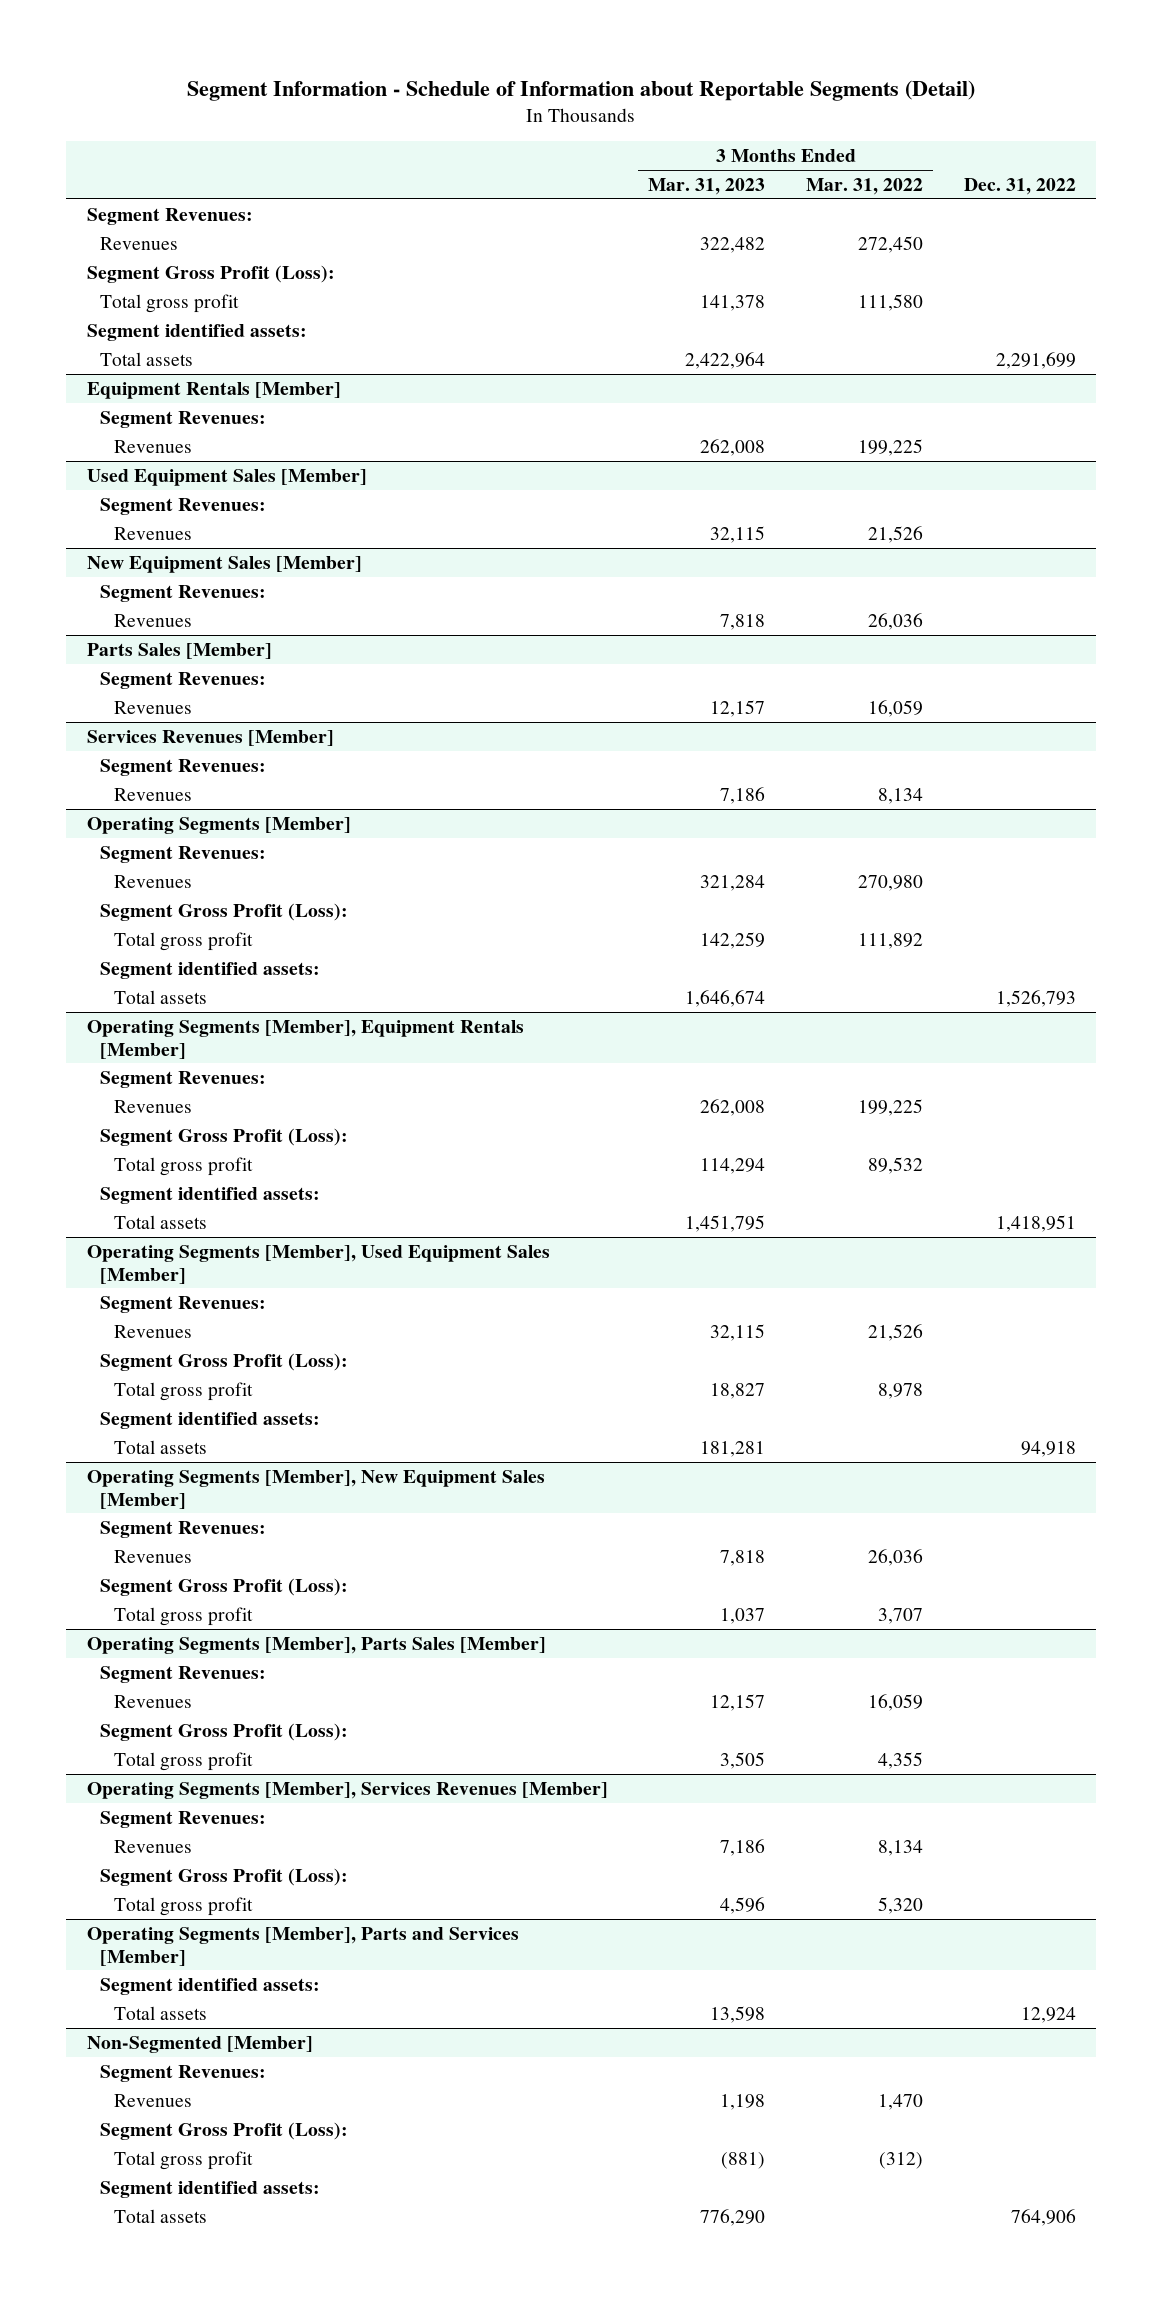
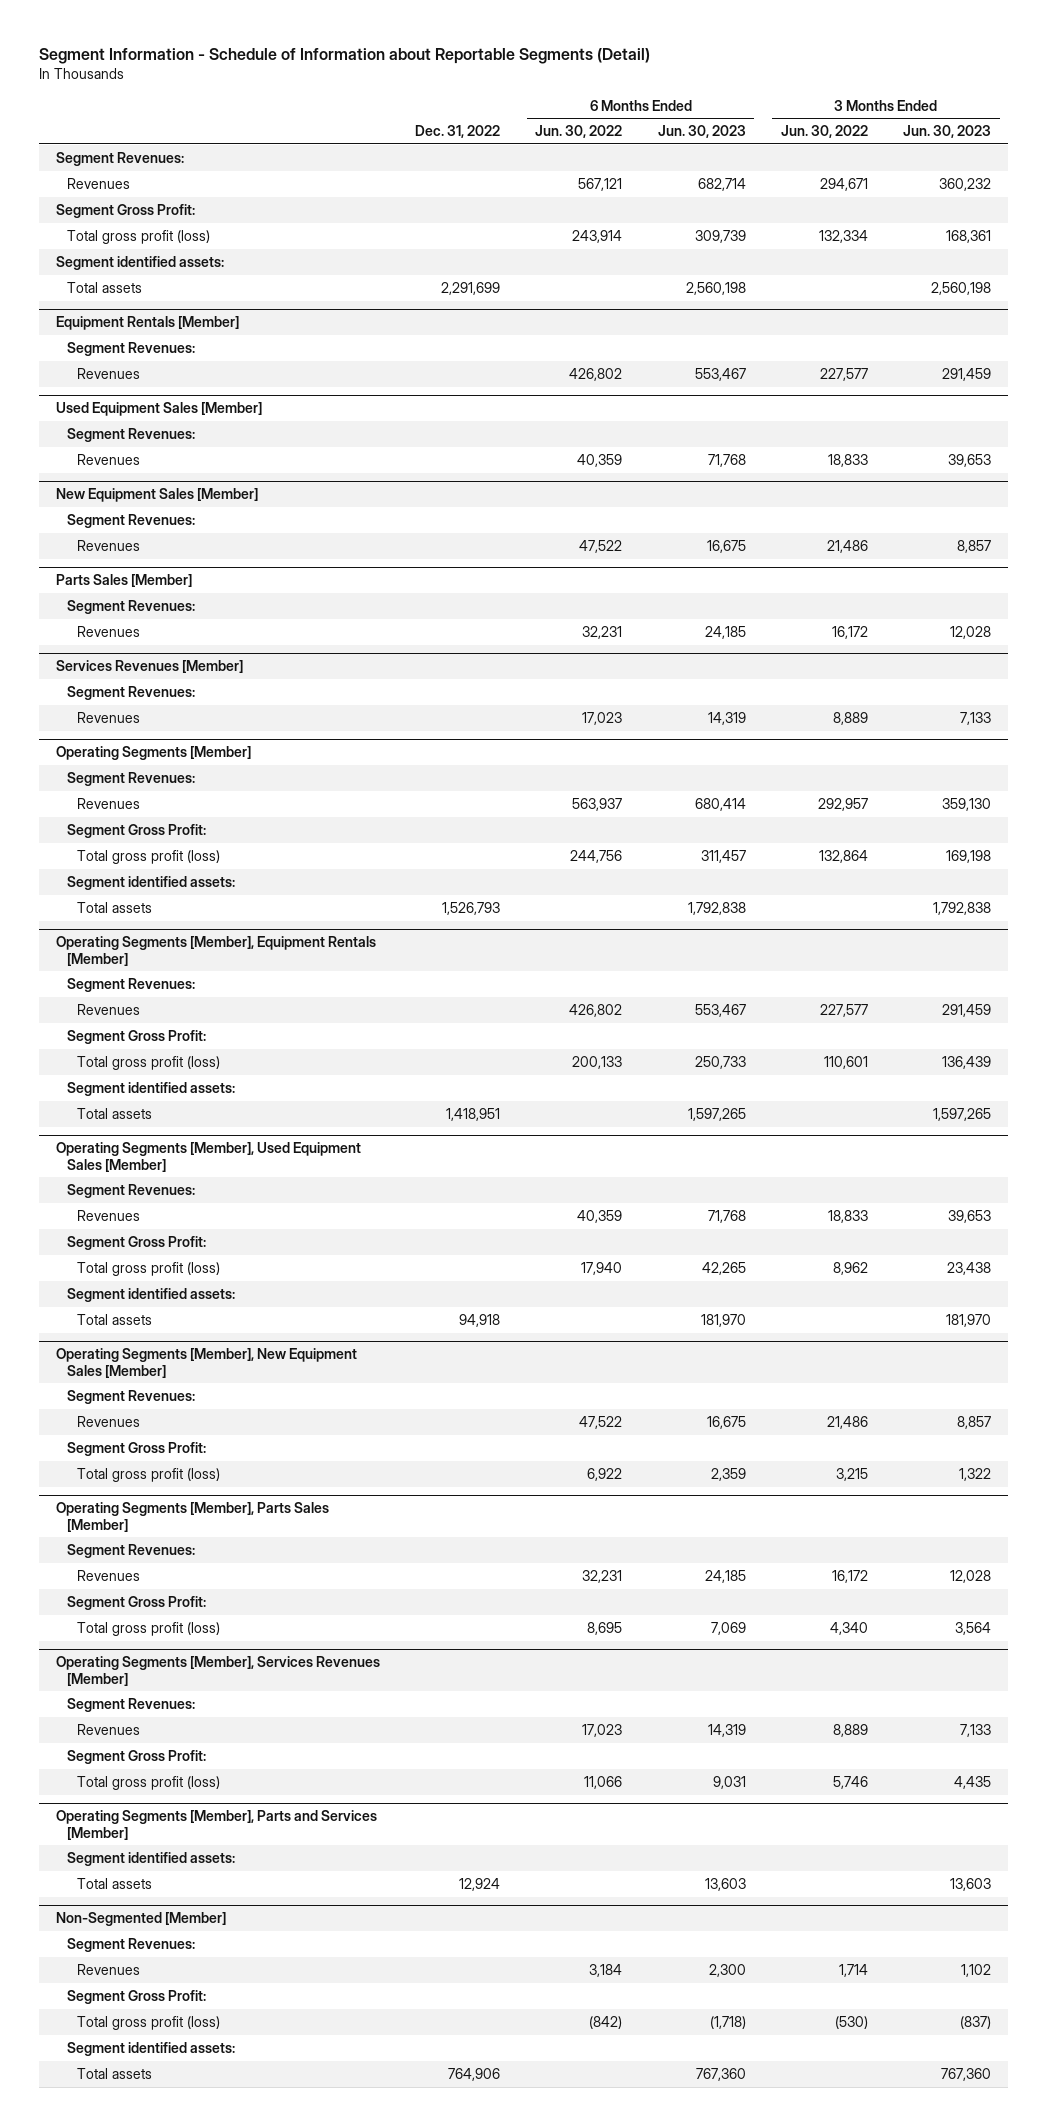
- | 3 Months Ended Mar. 31, 2023 | 3 Months Ended Mar. 31, 2022 | Dec. 31, 2022
+ | Dec. 31, 2022 | 6 Months Ended Jun. 30, 2022 | 6 Months Ended Jun. 30, 2023 | 3 Months Ended Jun. 30, 2022 | 3 Months Ended Jun. 30, 2023
- Segment Gross Profit (Loss):
- Total gross profit | 141,378 | 111,580 |
+ Segment Gross Profit:
+ Total gross profit (loss) | | 243,914 | 309,739 | 132,334 | 168,361
@ Operating Segments [Member]
- Segment Gross Profit (Loss):
- Total gross profit | 142,259 | 111,892 |
+ Segment Gross Profit:
+ Total gross profit (loss) | | 244,756 | 311,457 | 132,864 | 169,198
@ Operating Segments [Member], Equipment Rentals [Member]
- Segment Gross Profit (Loss):
- Total gross profit | 114,294 | 89,532 |
+ Segment Gross Profit:
+ Total gross profit (loss) | | 200,133 | 250,733 | 110,601 | 136,439
@ Operating Segments [Member], Used Equipment Sales [Member]
- Segment Gross Profit (Loss):
- Total gross profit | 18,827 | 8,978 |
+ Segment Gross Profit:
+ Total gross profit (loss) | | 17,940 | 42,265 | 8,962 | 23,438
@ Operating Segments [Member], New Equipment Sales [Member]
- Segment Gross Profit (Loss):
- Total gross profit | 1,037 | 3,707 |
+ Segment Gross Profit:
+ Total gross profit (loss) | | 6,922 | 2,359 | 3,215 | 1,322
@ Operating Segments [Member], Parts Sales [Member]
- Segment Gross Profit (Loss):
- Total gross profit | 3,505 | 4,355 |
+ Segment Gross Profit:
+ Total gross profit (loss) | | 8,695 | 7,069 | 4,340 | 3,564
@ Operating Segments [Member], Services Revenues [Member]
- Segment Gross Profit (Loss):
- Total gross profit | 4,596 | 5,320 |
+ Segment Gross Profit:
+ Total gross profit (loss) | | 11,066 | 9,031 | 5,746 | 4,435
@ Non-Segmented [Member]
- Segment Gross Profit (Loss):
- Total gross profit | (881) | (312) |
+ Segment Gross Profit:
+ Total gross profit (loss) | | (842) | (1,718) | (530) | (837)

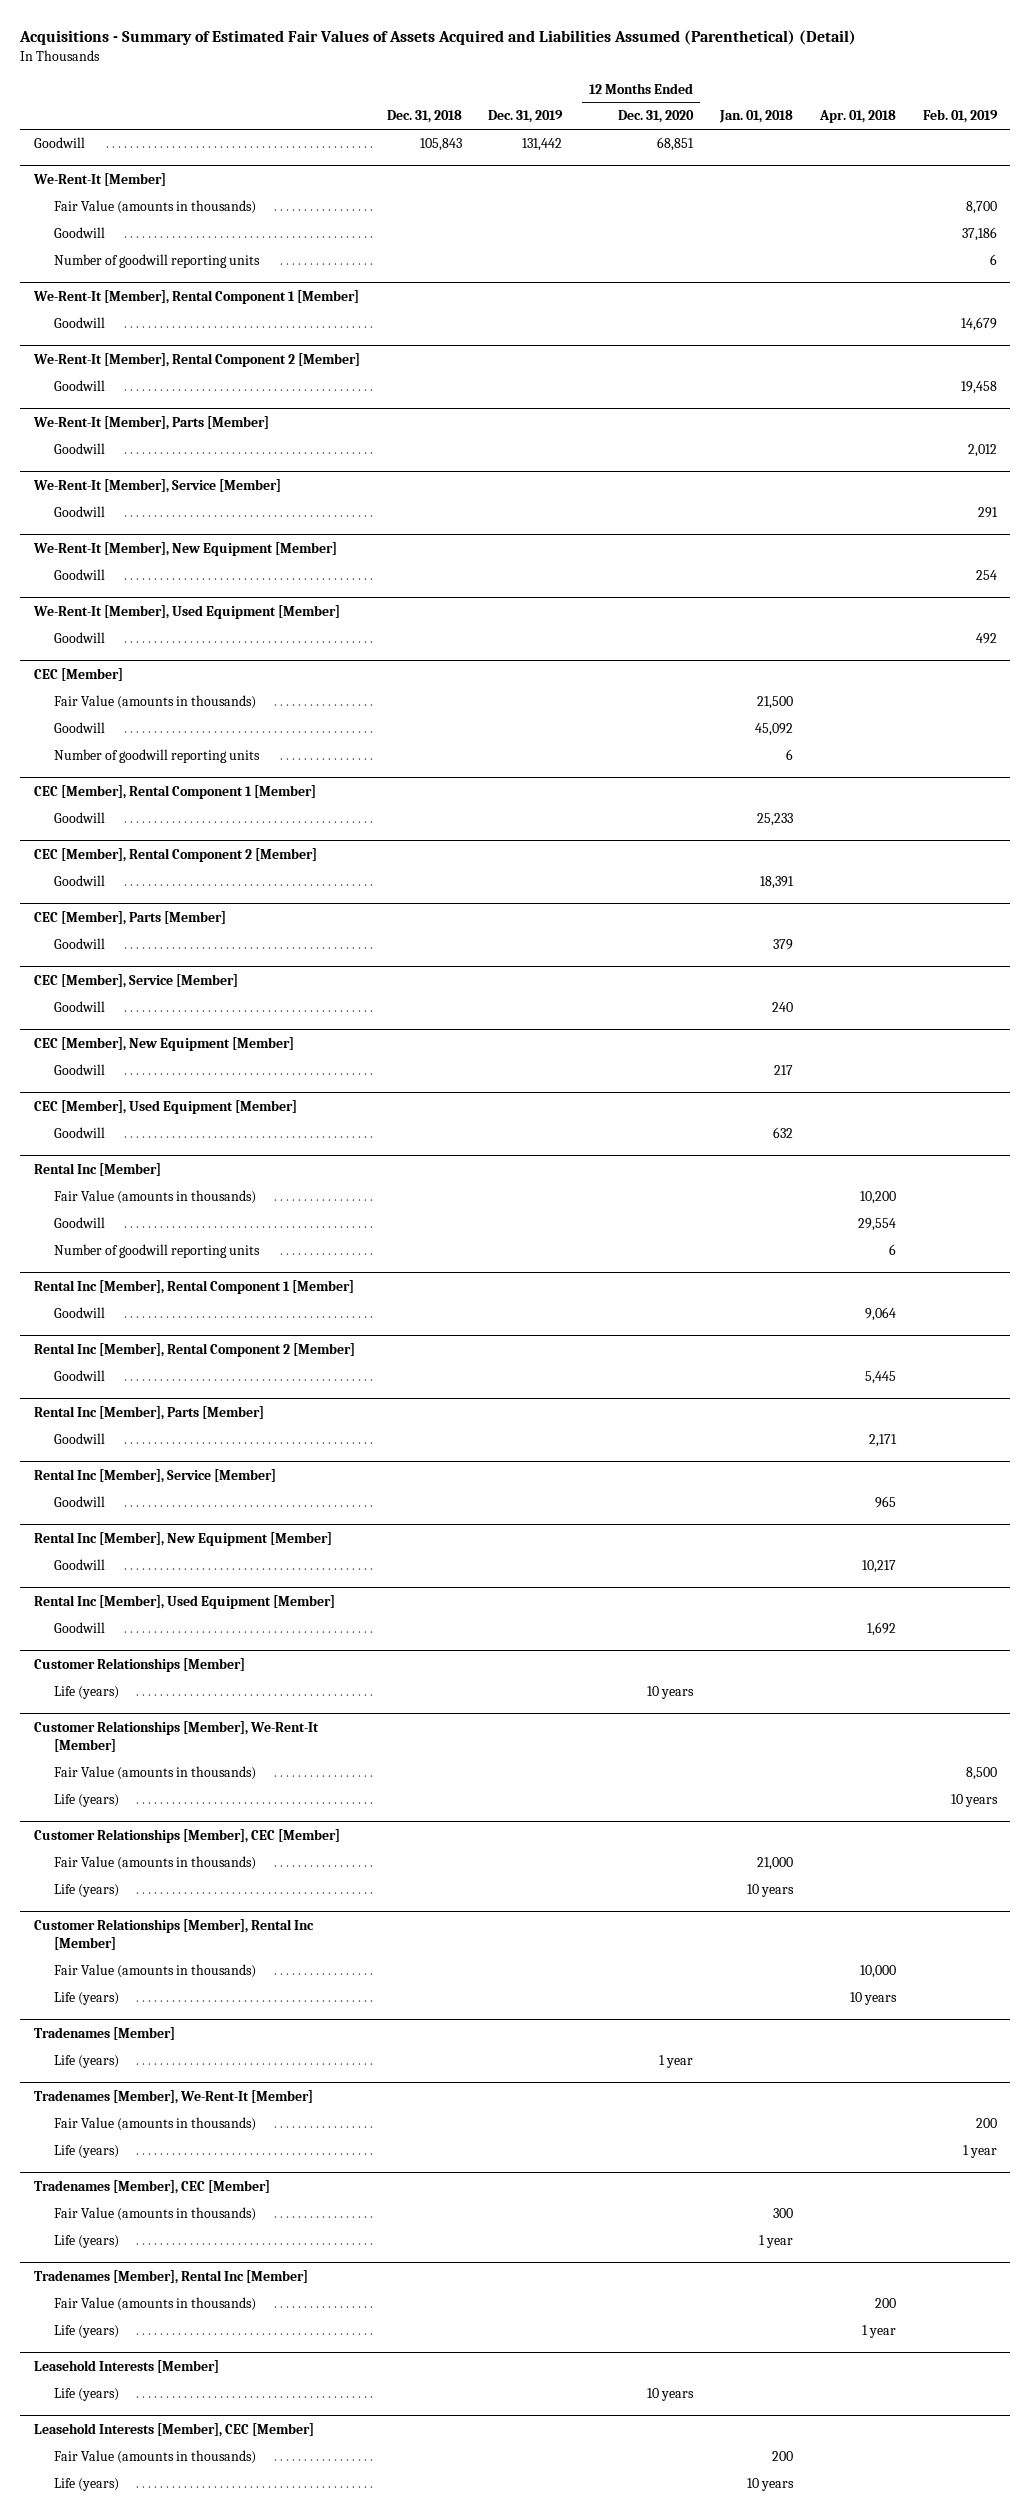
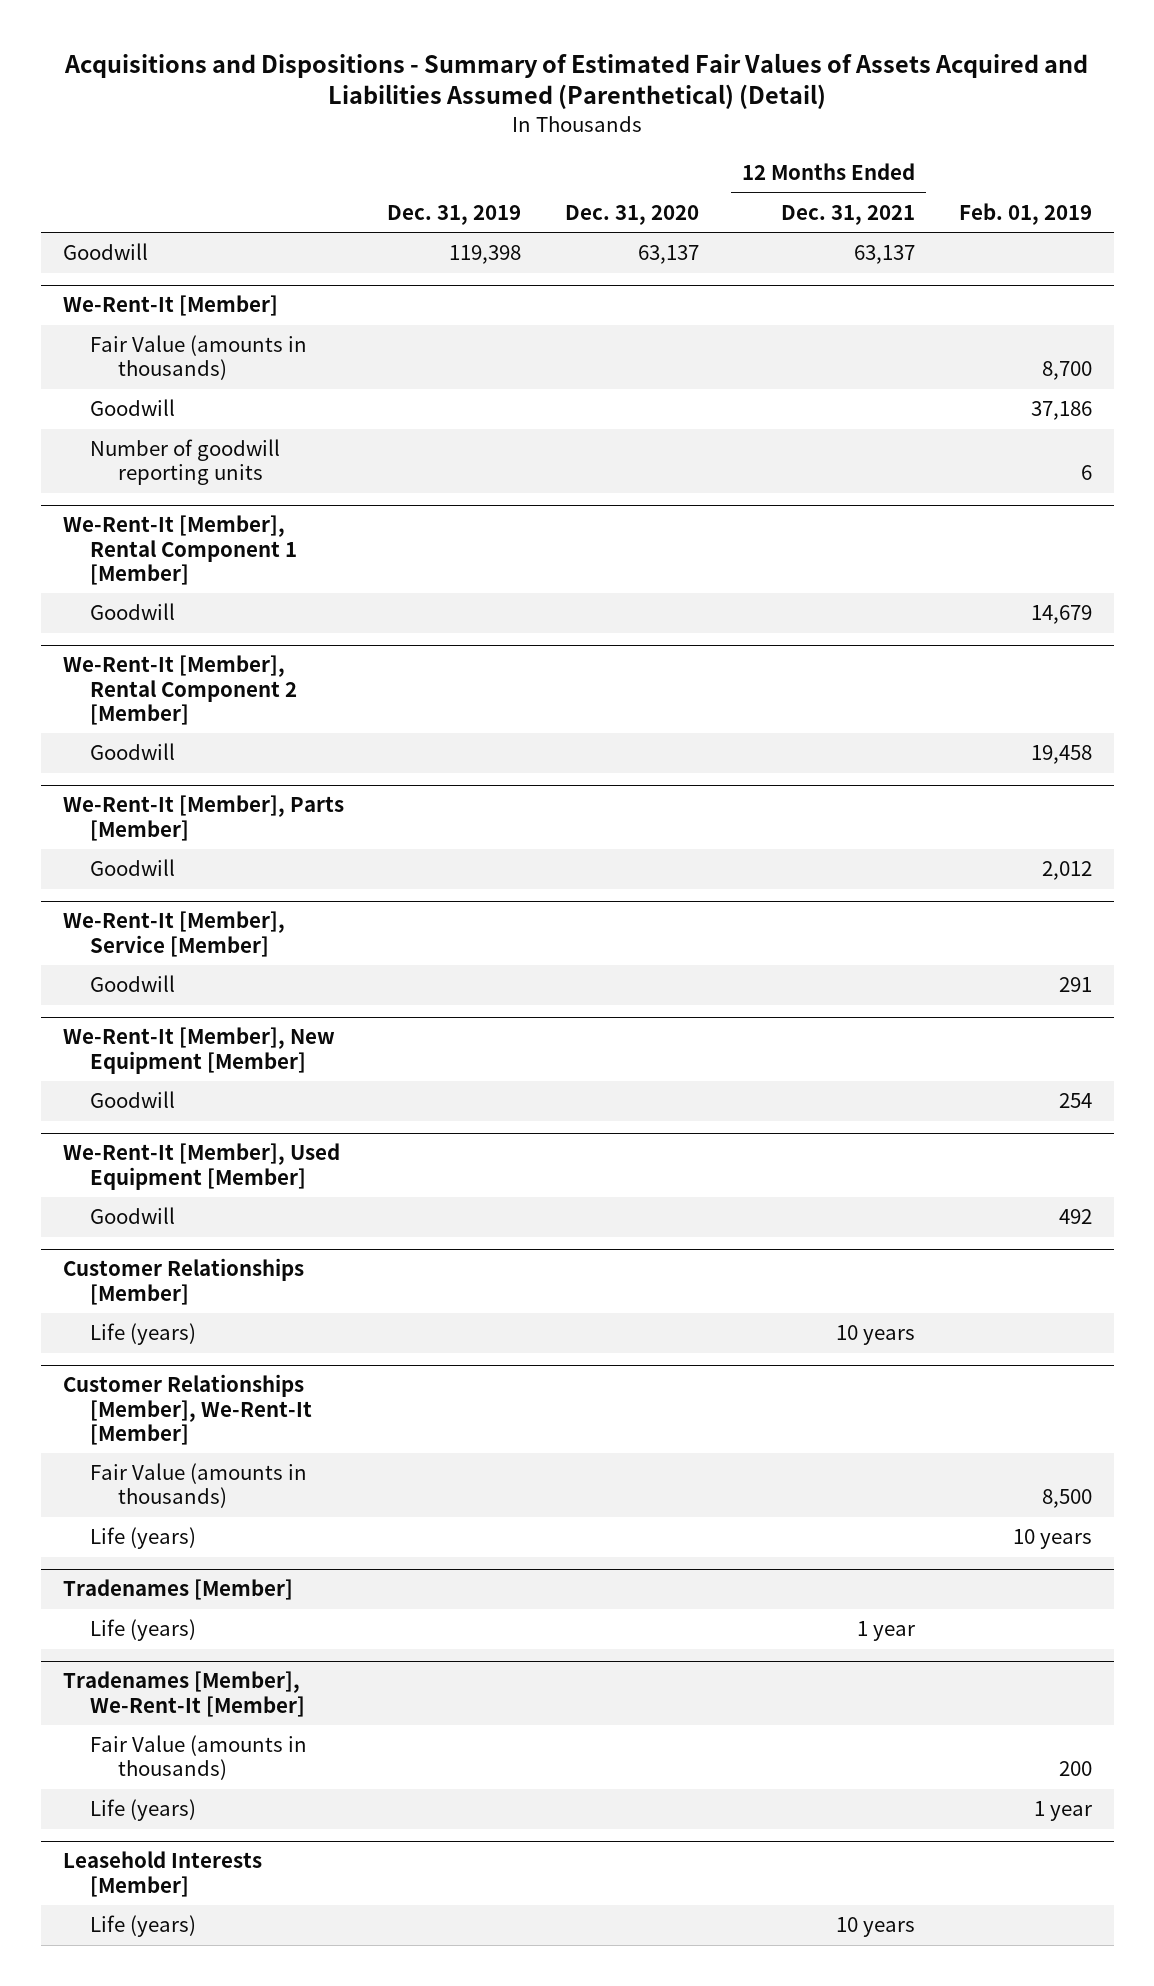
- Acquisitions - Summary of Estimated Fair Values of Assets Acquired and Liabilities Assumed (Parenthetical) (Detail)
+ Acquisitions and Dispositions - Summary of Estimated Fair Values of Assets Acquired and Liabilities Assumed (Parenthetical) (Detail)
- | Dec. 31, 2018 | Dec. 31, 2019 | 12 Months Ended Dec. 31, 2020 | Jan. 01, 2018 | Apr. 01, 2018 | Feb. 01, 2019
+ | Dec. 31, 2019 | Dec. 31, 2020 | 12 Months Ended Dec. 31, 2021 | Feb. 01, 2019
- Goodwill | 105,843 | 131,442 | 68,851 | | |
+ Goodwill | 119,398 | 63,137 | 63,137 |
- CEC [Member]
- Fair Value (amounts in thousands) | | | | 21,500 | |
- Goodwill | | | | 45,092 | |
- Number of goodwill reporting units | | | | 6 | |
- CEC [Member], Rental Component 1 [Member]
- Goodwill | | | | 25,233 | |
- CEC [Member], Rental Component 2 [Member]
- Goodwill | | | | 18,391 | |
- CEC [Member], Parts [Member]
- Goodwill | | | | 379 | |
- CEC [Member], Service [Member]
- Goodwill | | | | 240 | |
- CEC [Member], New Equipment [Member]
- Goodwill | | | | 217 | |
- CEC [Member], Used Equipment [Member]
- Goodwill | | | | 632 | |
- Rental Inc [Member]
- Fair Value (amounts in thousands) | | | | | 10,200 |
- Goodwill | | | | | 29,554 |
- Number of goodwill reporting units | | | | | 6 |
- Rental Inc [Member], Rental Component 1 [Member]
- Goodwill | | | | | 9,064 |
- Rental Inc [Member], Rental Component 2 [Member]
- Goodwill | | | | | 5,445 |
- Rental Inc [Member], Parts [Member]
- Goodwill | | | | | 2,171 |
- Rental Inc [Member], Service [Member]
- Goodwill | | | | | 965 |
- Rental Inc [Member], New Equipment [Member]
- Goodwill | | | | | 10,217 |
- Rental Inc [Member], Used Equipment [Member]
- Goodwill | | | | | 1,692 |
- Customer Relationships [Member], CEC [Member]
- Fair Value (amounts in thousands) | | | | 21,000 | |
- Life (years) | | | | 10 years | |
- Customer Relationships [Member], Rental Inc [Member]
- Fair Value (amounts in thousands) | | | | | 10,000 |
- Life (years) | | | | | 10 years |
- Tradenames [Member], CEC [Member]
- Fair Value (amounts in thousands) | | | | 300 | |
- Life (years) | | | | 1 year | |
- Tradenames [Member], Rental Inc [Member]
- Fair Value (amounts in thousands) | | | | | 200 |
- Life (years) | | | | | 1 year |
- Leasehold Interests [Member], CEC [Member]
- Fair Value (amounts in thousands) | | | | 200 | |
- Life (years) | | | | 10 years | |

